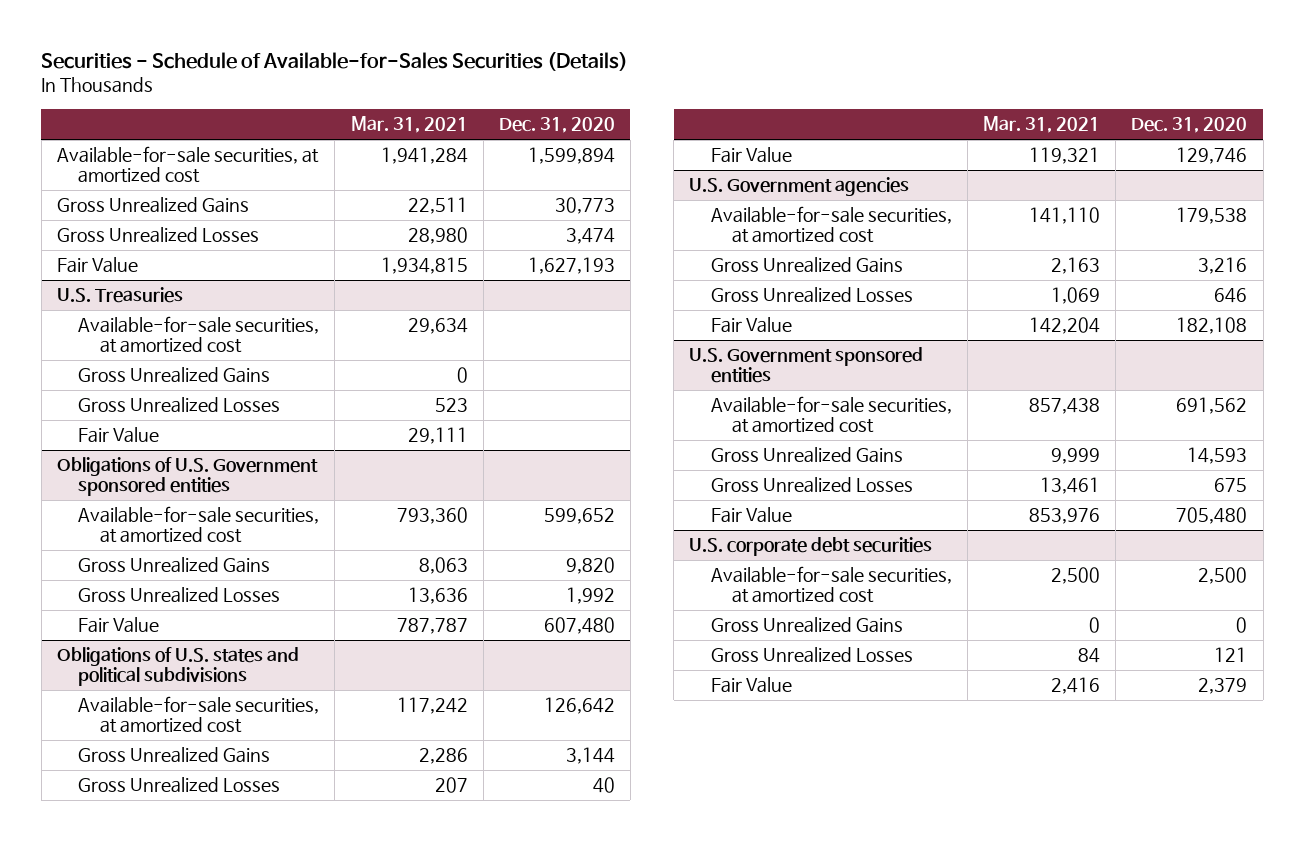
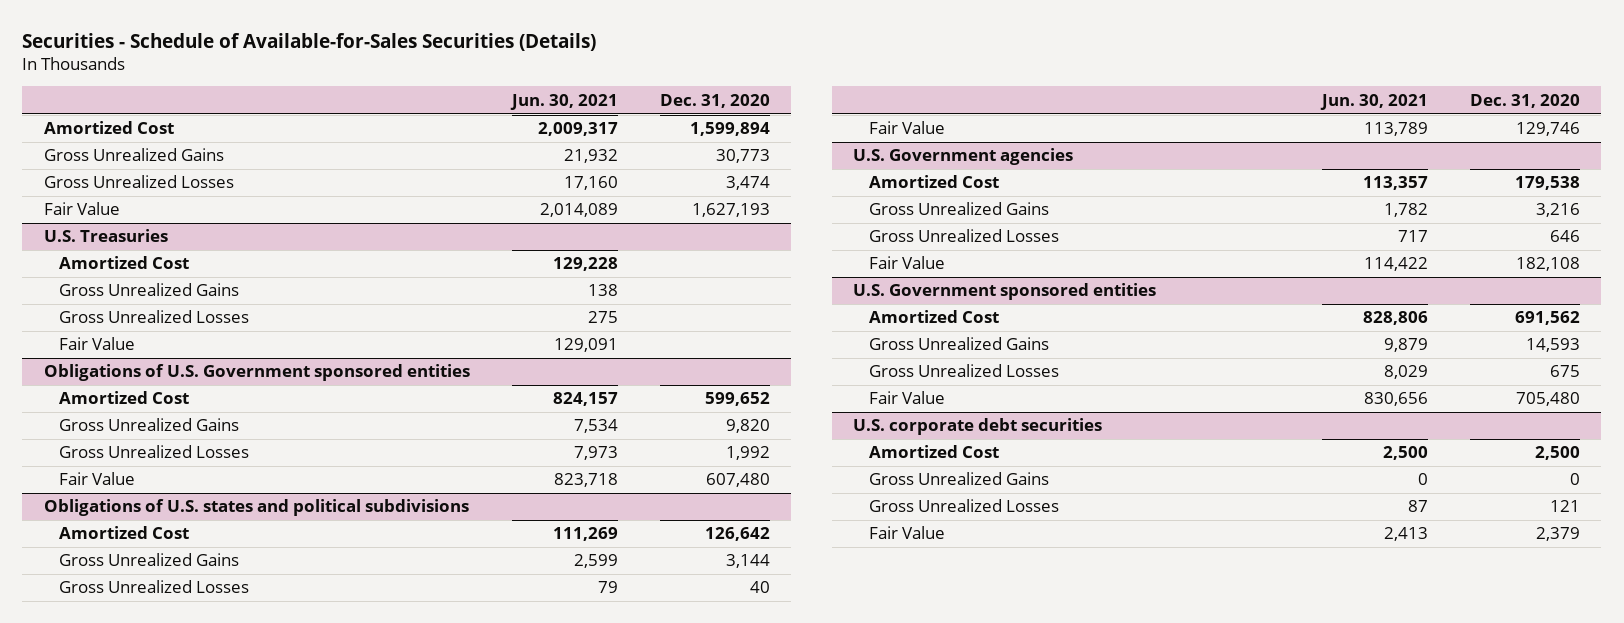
- | Mar. 31, 2021 | Dec. 31, 2020
+ | Jun. 30, 2021 | Dec. 31, 2020
- Available-for-sale securities, at amortized cost | 1,941,284 | 1,599,894
+ Amortized Cost | 2,009,317 | 1,599,894
@ U.S. Treasuries
- Available-for-sale securities, at amortized cost | 29,634 |
+ Amortized Cost | 129,228 |
@ Obligations of U.S. Government sponsored entities
- Available-for-sale securities, at amortized cost | 793,360 | 599,652
+ Amortized Cost | 824,157 | 599,652
@ Obligations of U.S. states and political subdivisions
- Available-for-sale securities, at amortized cost | 117,242 | 126,642
+ Amortized Cost | 111,269 | 126,642
@ U.S. Government agencies
- Available-for-sale securities, at amortized cost | 141,110 | 179,538
+ Amortized Cost | 113,357 | 179,538
@ U.S. Government sponsored entities
- Available-for-sale securities, at amortized cost | 857,438 | 691,562
+ Amortized Cost | 828,806 | 691,562
@ U.S. corporate debt securities
- Available-for-sale securities, at amortized cost | 2,500 | 2,500
+ Amortized Cost | 2,500 | 2,500

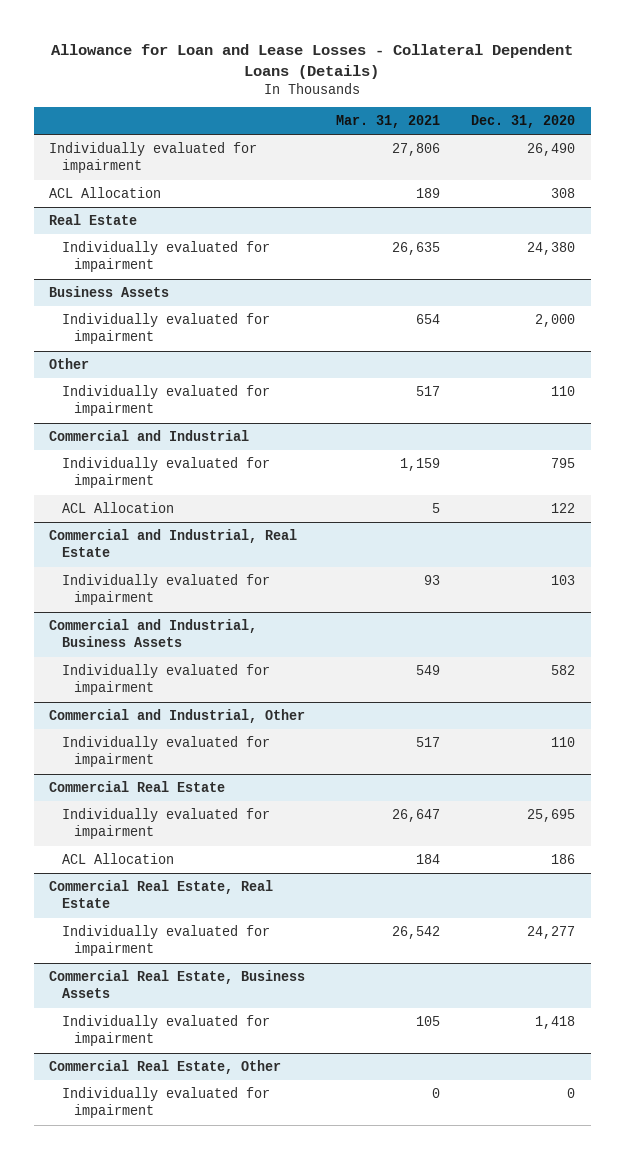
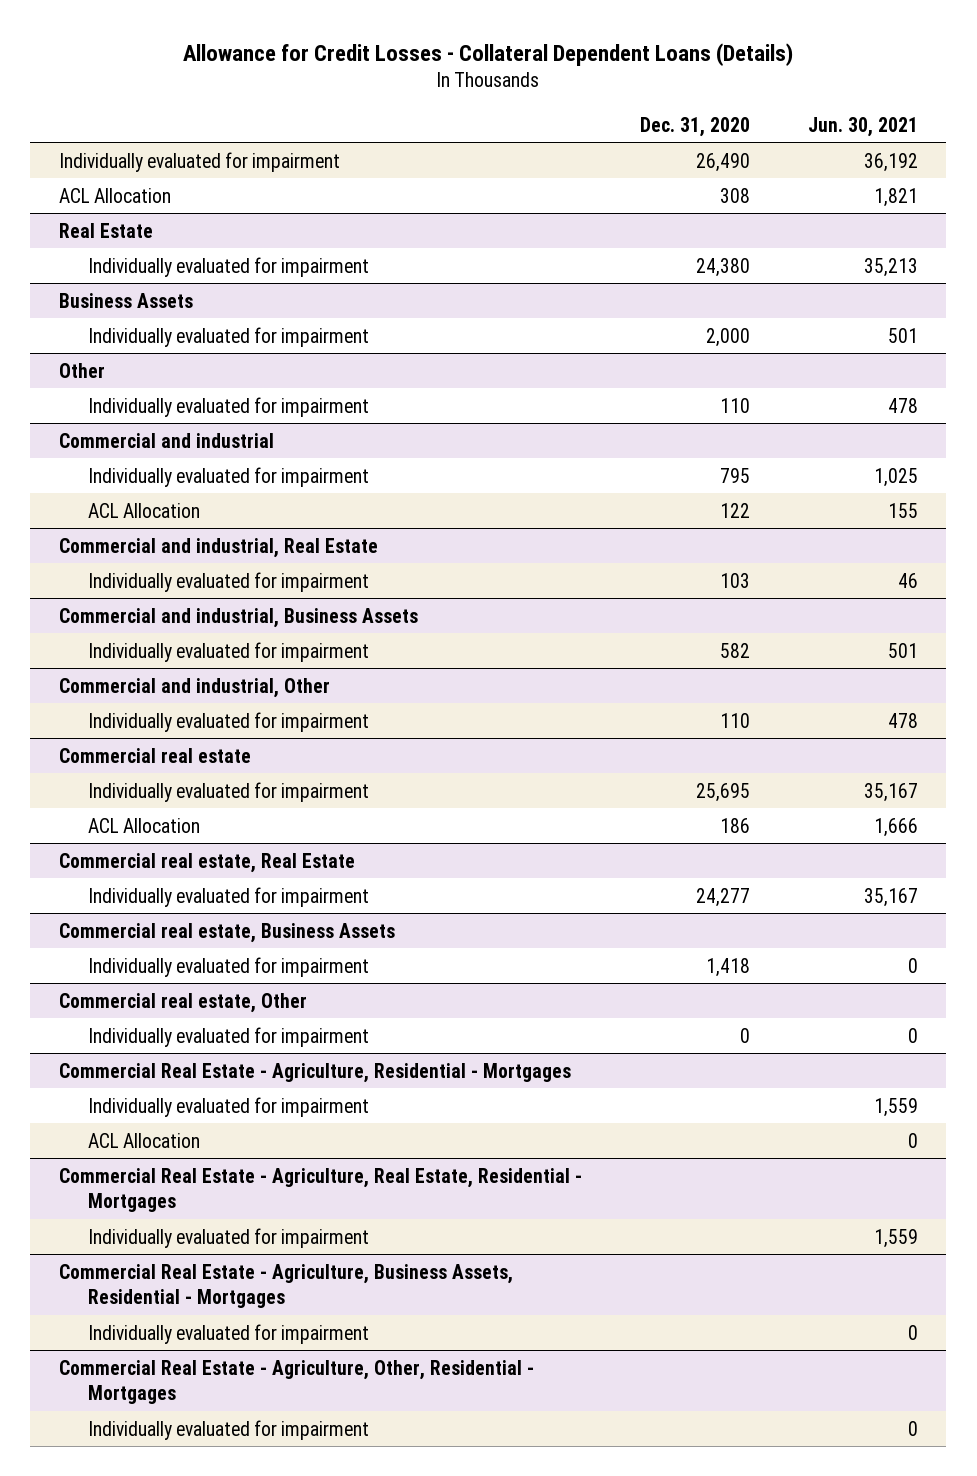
- Allowance for Loan and Lease Losses - Collateral Dependent Loans (Details)
+ Allowance for Credit Losses - Collateral Dependent Loans (Details)
- | Mar. 31, 2021 | Dec. 31, 2020
+ | Dec. 31, 2020 | Jun. 30, 2021
- Commercial and Industrial
+ Commercial and industrial
- Commercial and Industrial, Real Estate
+ Commercial and industrial, Real Estate
- Commercial and Industrial, Business Assets
+ Commercial and industrial, Business Assets
- Commercial and Industrial, Other
+ Commercial and industrial, Other
- Commercial Real Estate
+ Commercial real estate
- Commercial Real Estate, Real Estate
+ Commercial real estate, Real Estate
- Commercial Real Estate, Business Assets
+ Commercial real estate, Business Assets
- Commercial Real Estate, Other
+ Commercial real estate, Other
+ Commercial Real Estate - Agriculture, Residential - Mortgages
+ Individually evaluated for impairment | | 1,559
+ ACL Allocation | | 0
+ Commercial Real Estate - Agriculture, Real Estate, Residential - Mortgages
+ Individually evaluated for impairment | | 1,559
+ Commercial Real Estate - Agriculture, Business Assets, Residential - Mortgages
+ Individually evaluated for impairment | | 0
+ Commercial Real Estate - Agriculture, Other, Residential - Mortgages
+ Individually evaluated for impairment | | 0

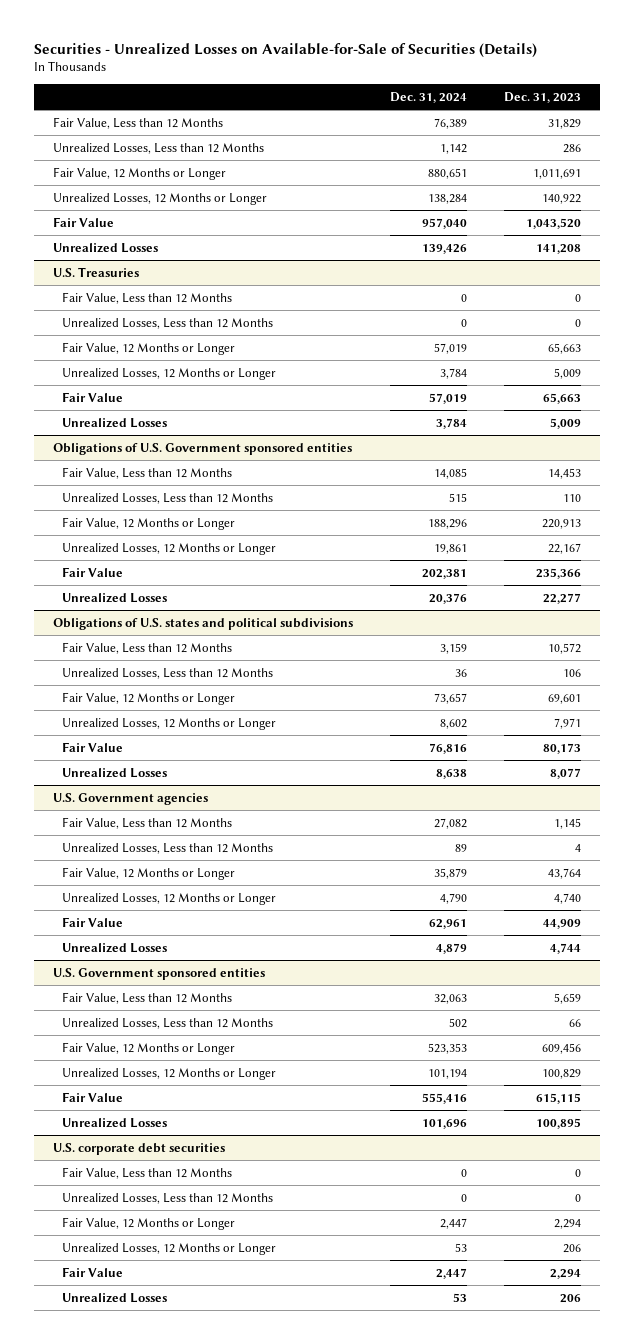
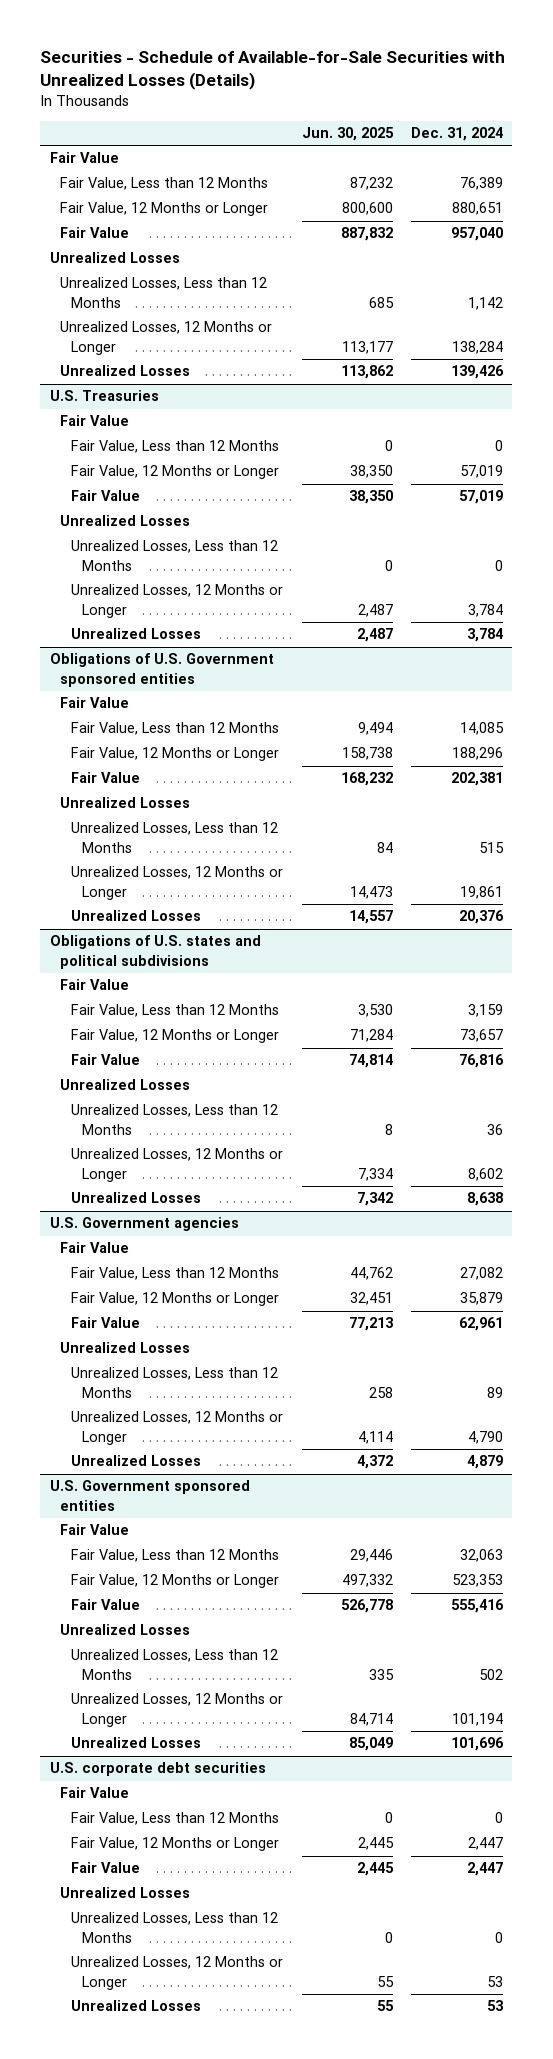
- Securities - Unrealized Losses on Available-for-Sale of Securities (Details)
+ Securities - Schedule of Available-for-Sale Securities with Unrealized Losses (Details)
- | Dec. 31, 2024 | Dec. 31, 2023
+ | Jun. 30, 2025 | Dec. 31, 2024
+ Fair Value
+ Unrealized Losses
moved down: Unrealized Losses, Less than 12 Months | 685 | 1,142
moved down: Unrealized Losses, 12 Months or Longer | 113,177 | 138,284
@ U.S. Treasuries
+ Fair Value
+ Unrealized Losses
moved down: Unrealized Losses, Less than 12 Months | 0 | 0
moved down: Unrealized Losses, 12 Months or Longer | 2,487 | 3,784
@ Obligations of U.S. Government sponsored entities
+ Fair Value
+ Unrealized Losses
moved down: Unrealized Losses, Less than 12 Months | 84 | 515
moved down: Unrealized Losses, 12 Months or Longer | 14,473 | 19,861
@ Obligations of U.S. states and political subdivisions
+ Fair Value
+ Unrealized Losses
moved down: Unrealized Losses, Less than 12 Months | 8 | 36
moved down: Unrealized Losses, 12 Months or Longer | 7,334 | 8,602
@ U.S. Government agencies
+ Fair Value
+ Unrealized Losses
moved down: Unrealized Losses, Less than 12 Months | 258 | 89
moved down: Unrealized Losses, 12 Months or Longer | 4,114 | 4,790
@ U.S. Government sponsored entities
+ Fair Value
+ Unrealized Losses
moved down: Unrealized Losses, Less than 12 Months | 335 | 502
moved down: Unrealized Losses, 12 Months or Longer | 84,714 | 101,194
@ U.S. corporate debt securities
+ Fair Value
+ Unrealized Losses
moved down: Unrealized Losses, Less than 12 Months | 0 | 0
moved down: Unrealized Losses, 12 Months or Longer | 55 | 53

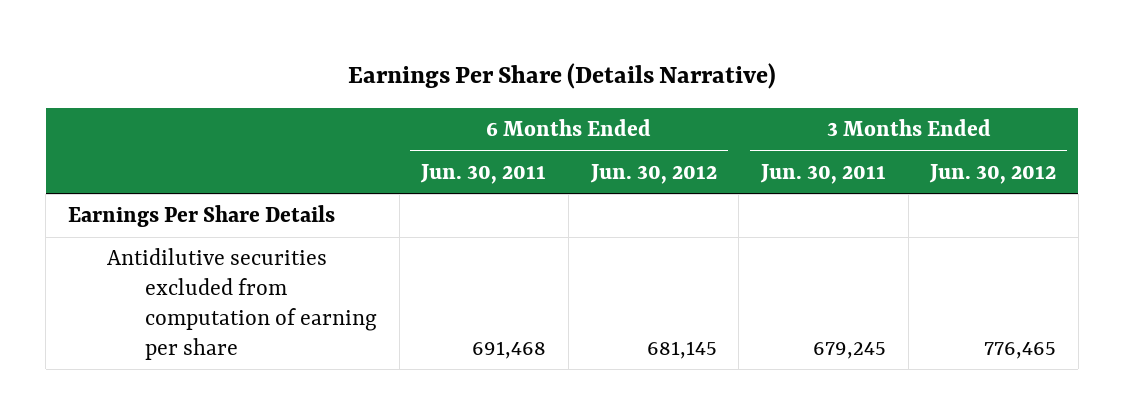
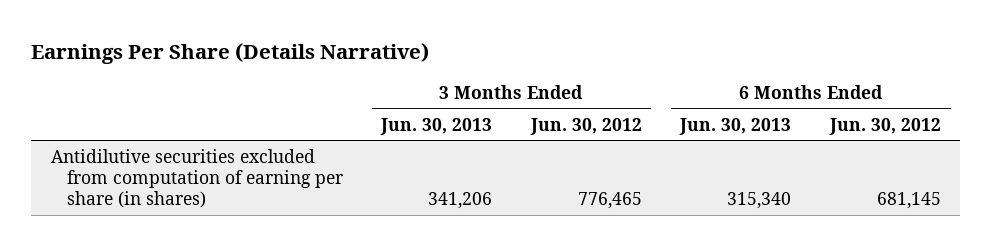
- | 6 Months Ended Jun. 30, 2011 | 6 Months Ended Jun. 30, 2012 | 3 Months Ended Jun. 30, 2011 | 3 Months Ended Jun. 30, 2012
+ | 3 Months Ended Jun. 30, 2013 | 3 Months Ended Jun. 30, 2012 | 6 Months Ended Jun. 30, 2013 | 6 Months Ended Jun. 30, 2012
- Earnings Per Share Details
- Antidilutive securities excluded from computation of earning per share | 691,468 | 681,145 | 679,245 | 776,465
+ Antidilutive securities excluded from computation of earning per share (in shares) | 341,206 | 776,465 | 315,340 | 681,145

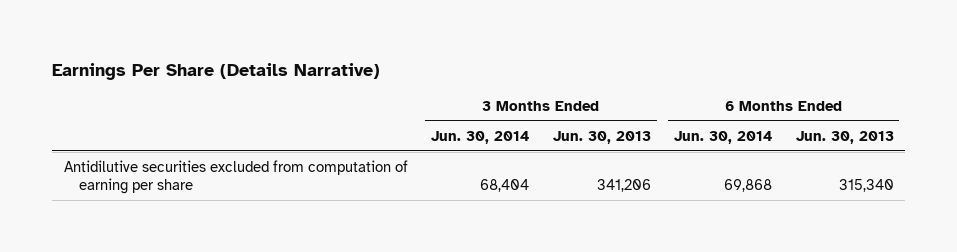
- | 3 Months Ended Jun. 30, 2013 | 3 Months Ended Jun. 30, 2012 | 6 Months Ended Jun. 30, 2013 | 6 Months Ended Jun. 30, 2012
+ | 3 Months Ended Jun. 30, 2014 | 3 Months Ended Jun. 30, 2013 | 6 Months Ended Jun. 30, 2014 | 6 Months Ended Jun. 30, 2013
- Antidilutive securities excluded from computation of earning per share (in shares) | 341,206 | 776,465 | 315,340 | 681,145
+ Antidilutive securities excluded from computation of earning per share | 68,404 | 341,206 | 69,868 | 315,340

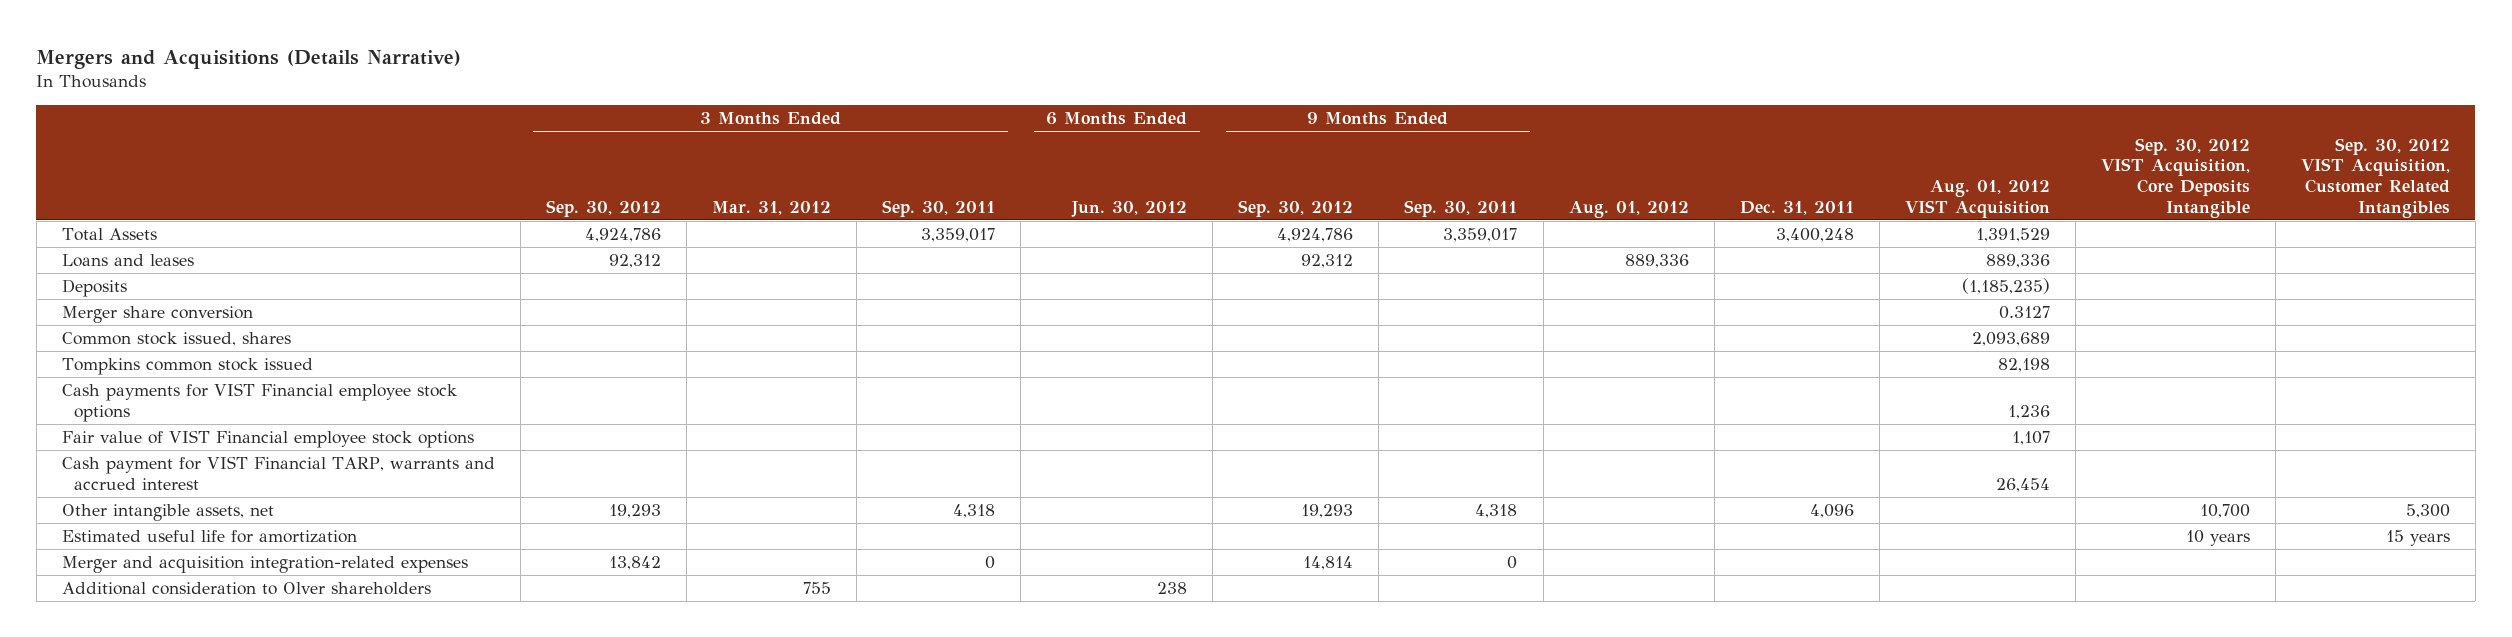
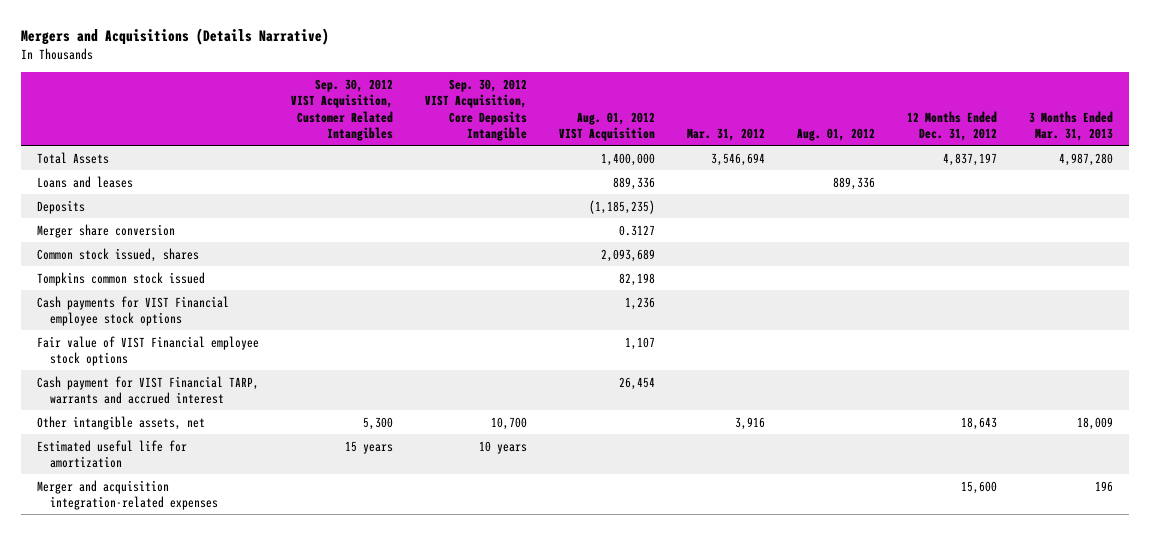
- | 3 Months Ended Sep. 30, 2012 | 3 Months Ended Mar. 31, 2012 | 3 Months Ended Sep. 30, 2011 | 6 Months Ended Jun. 30, 2012 | 9 Months Ended Sep. 30, 2012 | 9 Months Ended Sep. 30, 2011 | Aug. 01, 2012 | Dec. 31, 2011 | Aug. 01, 2012 VIST Acquisition | Sep. 30, 2012 VIST Acquisition, Core Deposits Intangible | Sep. 30, 2012 VIST Acquisition, Customer Related Intangibles
+ | Sep. 30, 2012 VIST Acquisition, Customer Related Intangibles | Sep. 30, 2012 VIST Acquisition, Core Deposits Intangible | Aug. 01, 2012 VIST Acquisition | Mar. 31, 2012 | Aug. 01, 2012 | 12 Months Ended Dec. 31, 2012 | 3 Months Ended Mar. 31, 2013
- Total Assets | 4,924,786 | | 3,359,017 | | 4,924,786 | 3,359,017 | | 3,400,248 | 1,391,529 | |
+ Total Assets | | | 1,400,000 | 3,546,694 | | 4,837,197 | 4,987,280
- Additional consideration to Olver shareholders | | 755 | | 238 | | | | | | |

